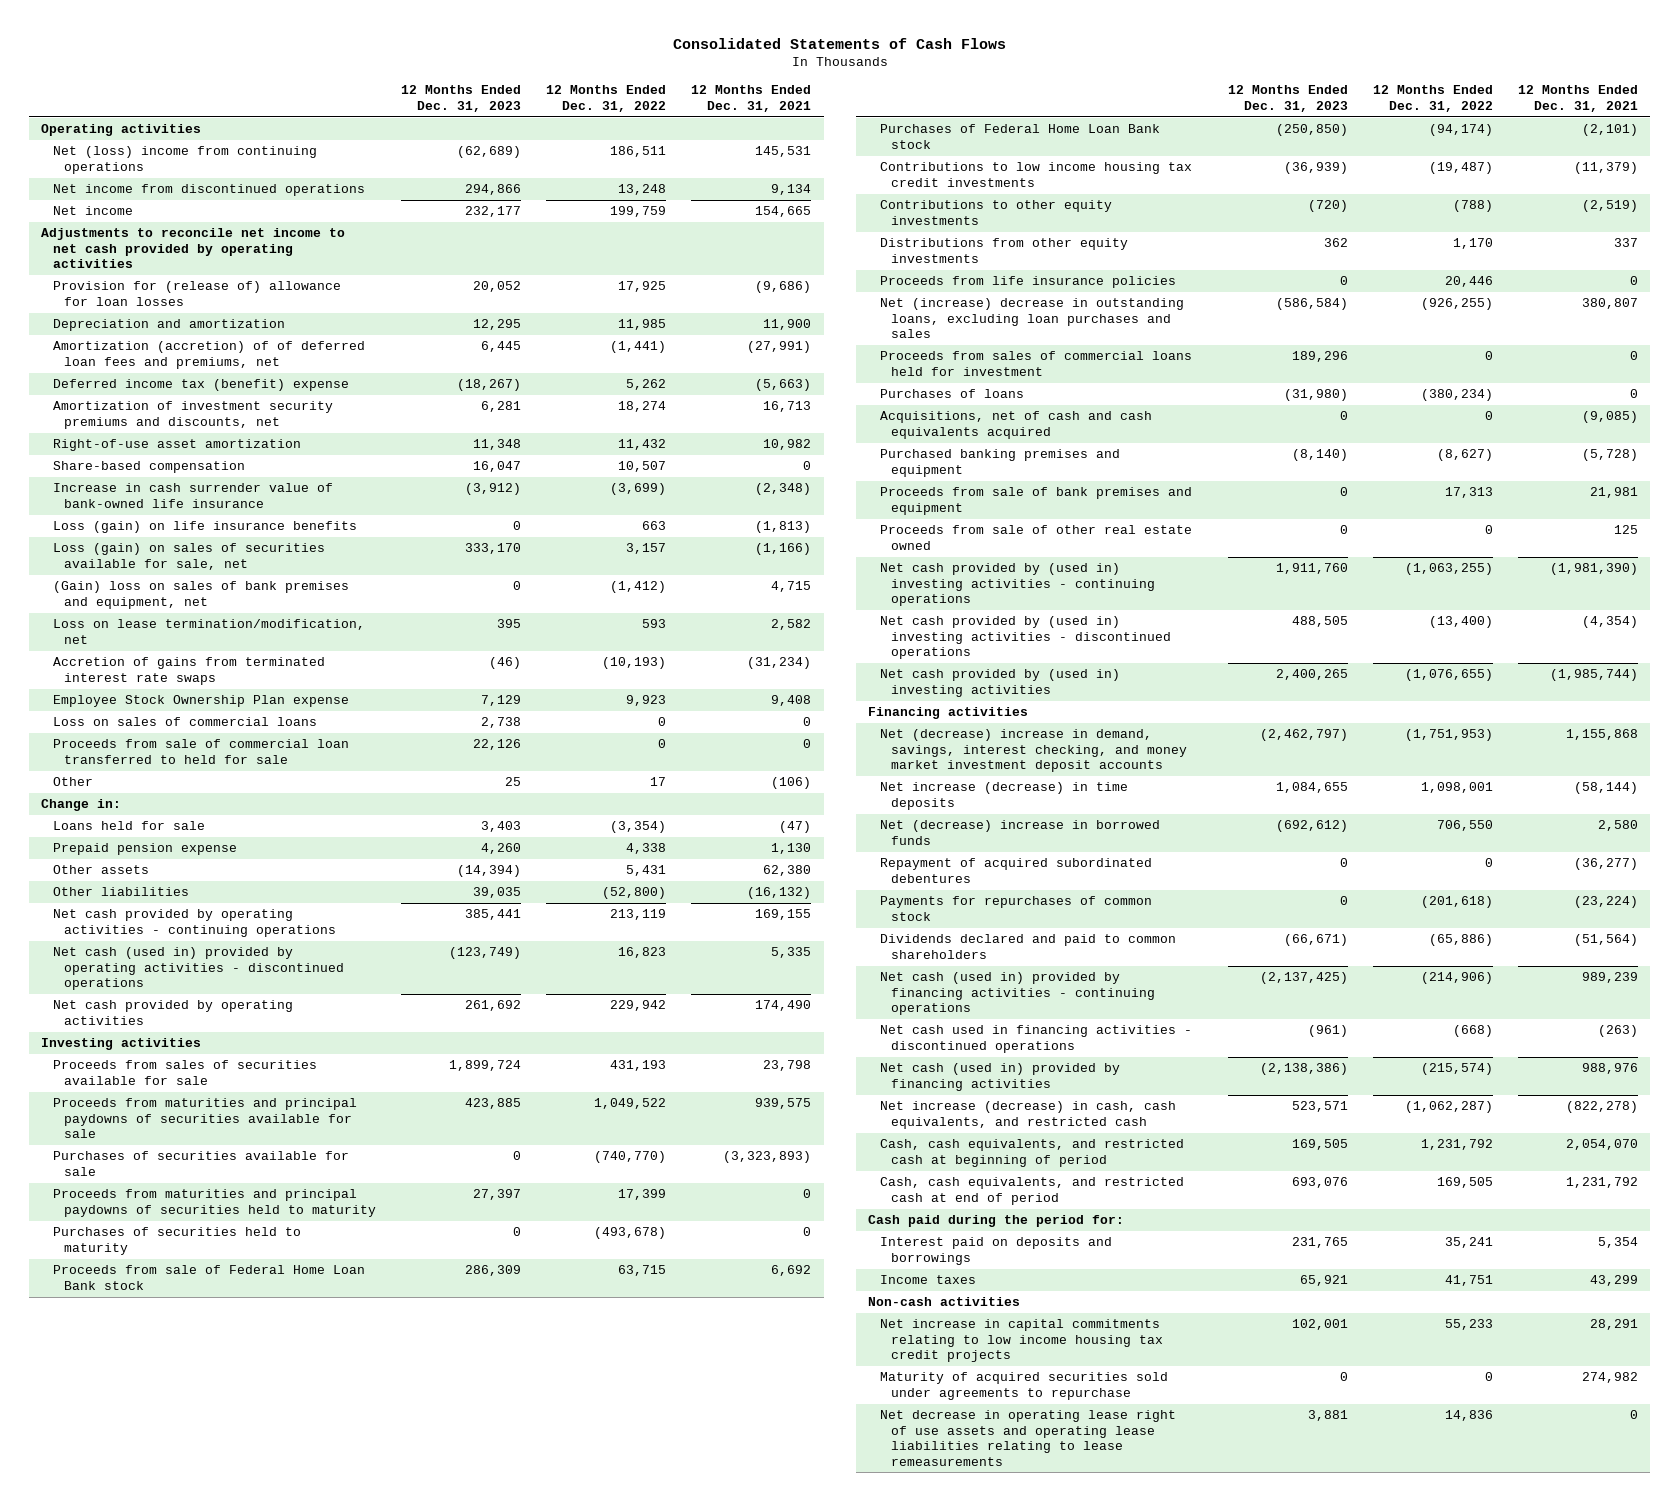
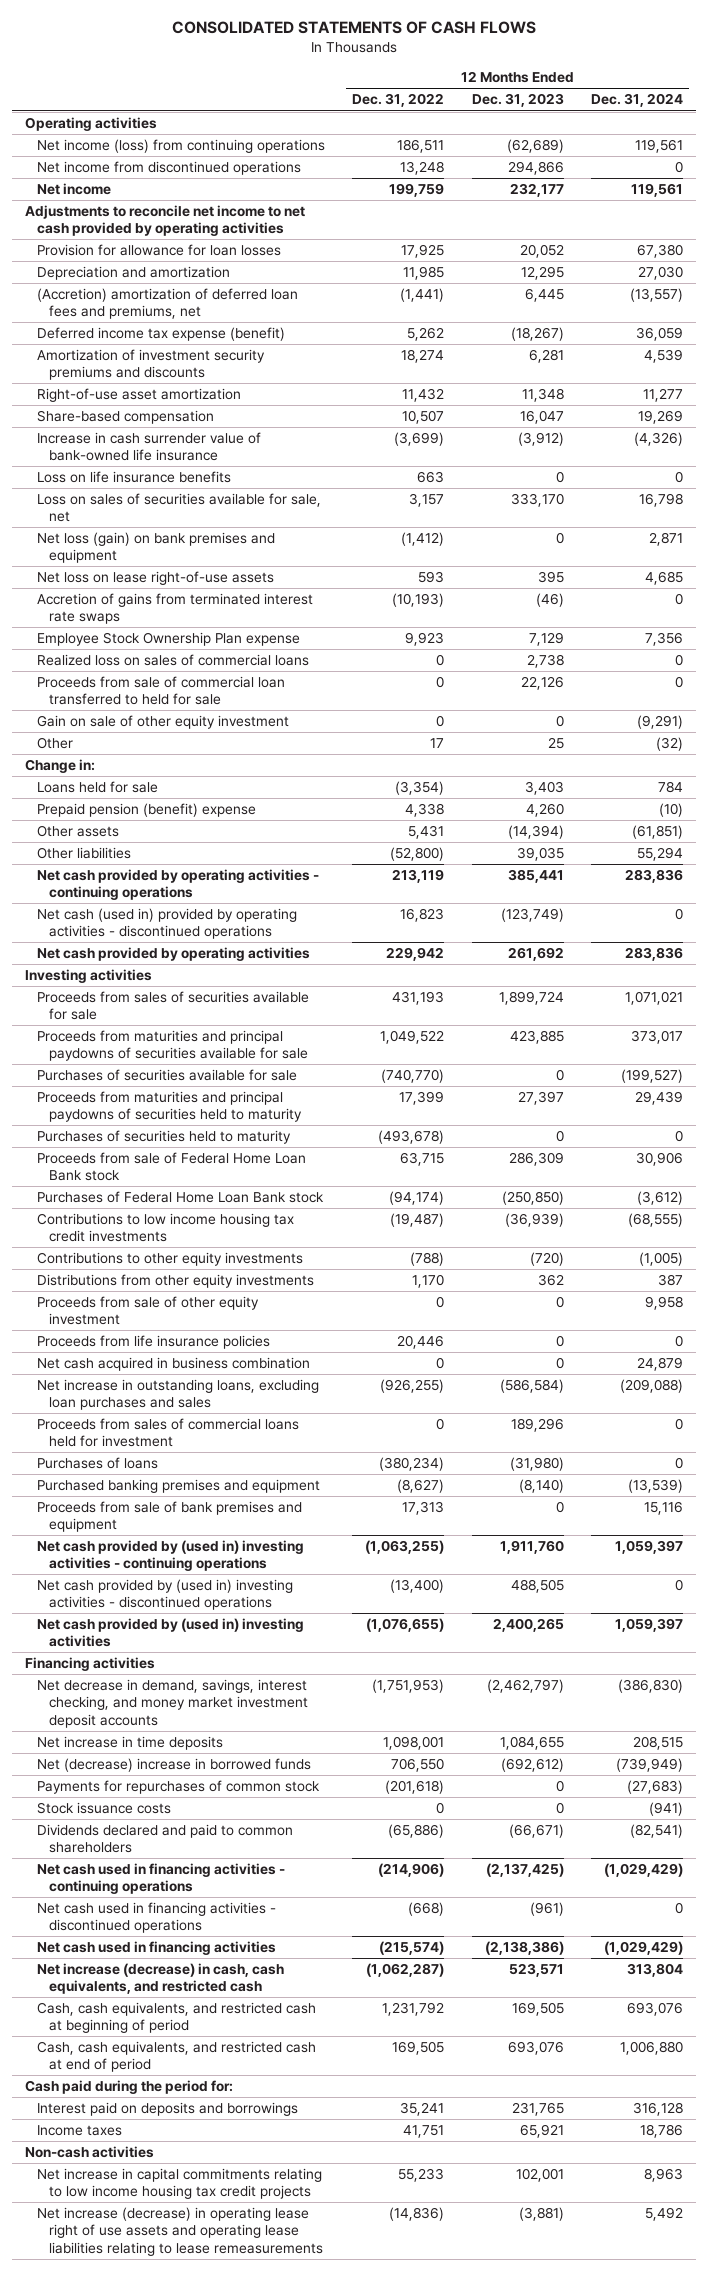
- Consolidated Statements of Cash Flows
+ CONSOLIDATED STATEMENTS OF CASH FLOWS
- | 12 Months Ended Dec. 31, 2023 | 12 Months Ended Dec. 31, 2022 | 12 Months Ended Dec. 31, 2021
+ | 12 Months Ended Dec. 31, 2022 | 12 Months Ended Dec. 31, 2023 | 12 Months Ended Dec. 31, 2024
- Net (loss) income from continuing operations | (62,689) | 186,511 | 145,531
+ Net income (loss) from continuing operations | 186,511 | (62,689) | 119,561
- Provision for (release of) allowance for loan losses | 20,052 | 17,925 | (9,686)
+ Provision for allowance for loan losses | 17,925 | 20,052 | 67,380
- Amortization (accretion) of of deferred loan fees and premiums, net | 6,445 | (1,441) | (27,991)
- Deferred income tax (benefit) expense | (18,267) | 5,262 | (5,663)
- Amortization of investment security premiums and discounts, net | 6,281 | 18,274 | 16,713
+ (Accretion) amortization of deferred loan fees and premiums, net | (1,441) | 6,445 | (13,557)
+ Deferred income tax expense (benefit) | 5,262 | (18,267) | 36,059
+ Amortization of investment security premiums and discounts | 18,274 | 6,281 | 4,539
- Loss (gain) on life insurance benefits | 0 | 663 | (1,813)
- Loss (gain) on sales of securities available for sale, net | 333,170 | 3,157 | (1,166)
- (Gain) loss on sales of bank premises and equipment, net | 0 | (1,412) | 4,715
- Loss on lease termination/modification, net | 395 | 593 | 2,582
+ Loss on life insurance benefits | 663 | 0 | 0
+ Loss on sales of securities available for sale, net | 3,157 | 333,170 | 16,798
+ Net loss (gain) on bank premises and equipment | (1,412) | 0 | 2,871
+ Net loss on lease right-of-use assets | 593 | 395 | 4,685
- Loss on sales of commercial loans | 2,738 | 0 | 0
+ Realized loss on sales of commercial loans | 0 | 2,738 | 0
+ Gain on sale of other equity investment | 0 | 0 | (9,291)
- Prepaid pension expense | 4,260 | 4,338 | 1,130
+ Prepaid pension (benefit) expense | 4,338 | 4,260 | (10)
+ Proceeds from sale of other equity investment | 0 | 0 | 9,958
- Net (increase) decrease in outstanding loans, excluding loan purchases and sales | (586,584) | (926,255) | 380,807
+ Net cash acquired in business combination | 0 | 0 | 24,879
+ Net increase in outstanding loans, excluding loan purchases and sales | (926,255) | (586,584) | (209,088)
- Acquisitions, net of cash and cash equivalents acquired | 0 | 0 | (9,085)
- Proceeds from sale of other real estate owned | 0 | 0 | 125
- Net (decrease) increase in demand, savings, interest checking, and money market investment deposit accounts | (2,462,797) | (1,751,953) | 1,155,868
- Net increase (decrease) in time deposits | 1,084,655 | 1,098,001 | (58,144)
+ Net decrease in demand, savings, interest checking, and money market investment deposit accounts | (1,751,953) | (2,462,797) | (386,830)
+ Net increase in time deposits | 1,098,001 | 1,084,655 | 208,515
- Repayment of acquired subordinated debentures | 0 | 0 | (36,277)
+ Stock issuance costs | 0 | 0 | (941)
- Net cash (used in) provided by financing activities - continuing operations | (2,137,425) | (214,906) | 989,239
+ Net cash used in financing activities - continuing operations | (214,906) | (2,137,425) | (1,029,429)
- Net cash (used in) provided by financing activities | (2,138,386) | (215,574) | 988,976
+ Net cash used in financing activities | (215,574) | (2,138,386) | (1,029,429)
- Maturity of acquired securities sold under agreements to repurchase | 0 | 0 | 274,982
- Net decrease in operating lease right of use assets and operating lease liabilities relating to lease remeasurements | 3,881 | 14,836 | 0
+ Net increase (decrease) in operating lease right of use assets and operating lease liabilities relating to lease remeasurements | (14,836) | (3,881) | 5,492

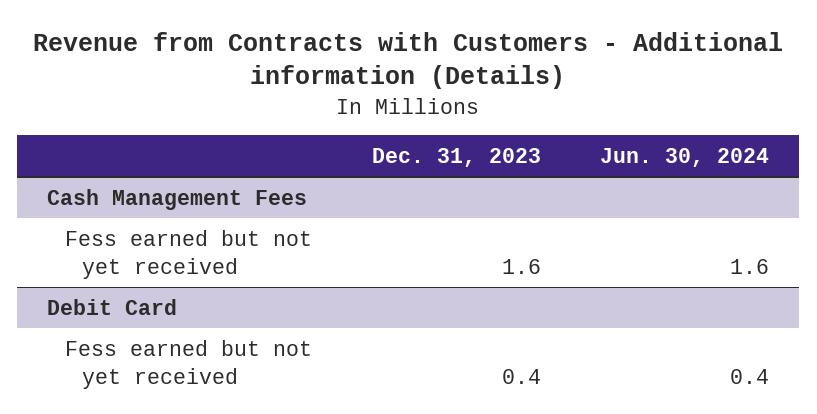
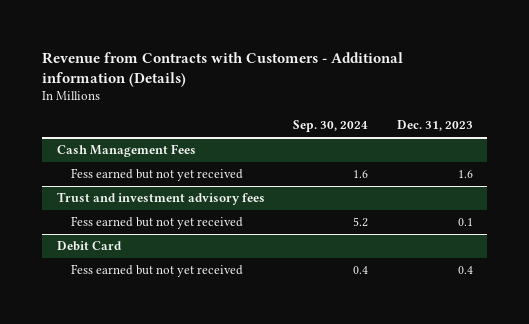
- | Dec. 31, 2023 | Jun. 30, 2024
+ | Sep. 30, 2024 | Dec. 31, 2023
+ Trust and investment advisory fees
+ Fess earned but not yet received | 5.2 | 0.1

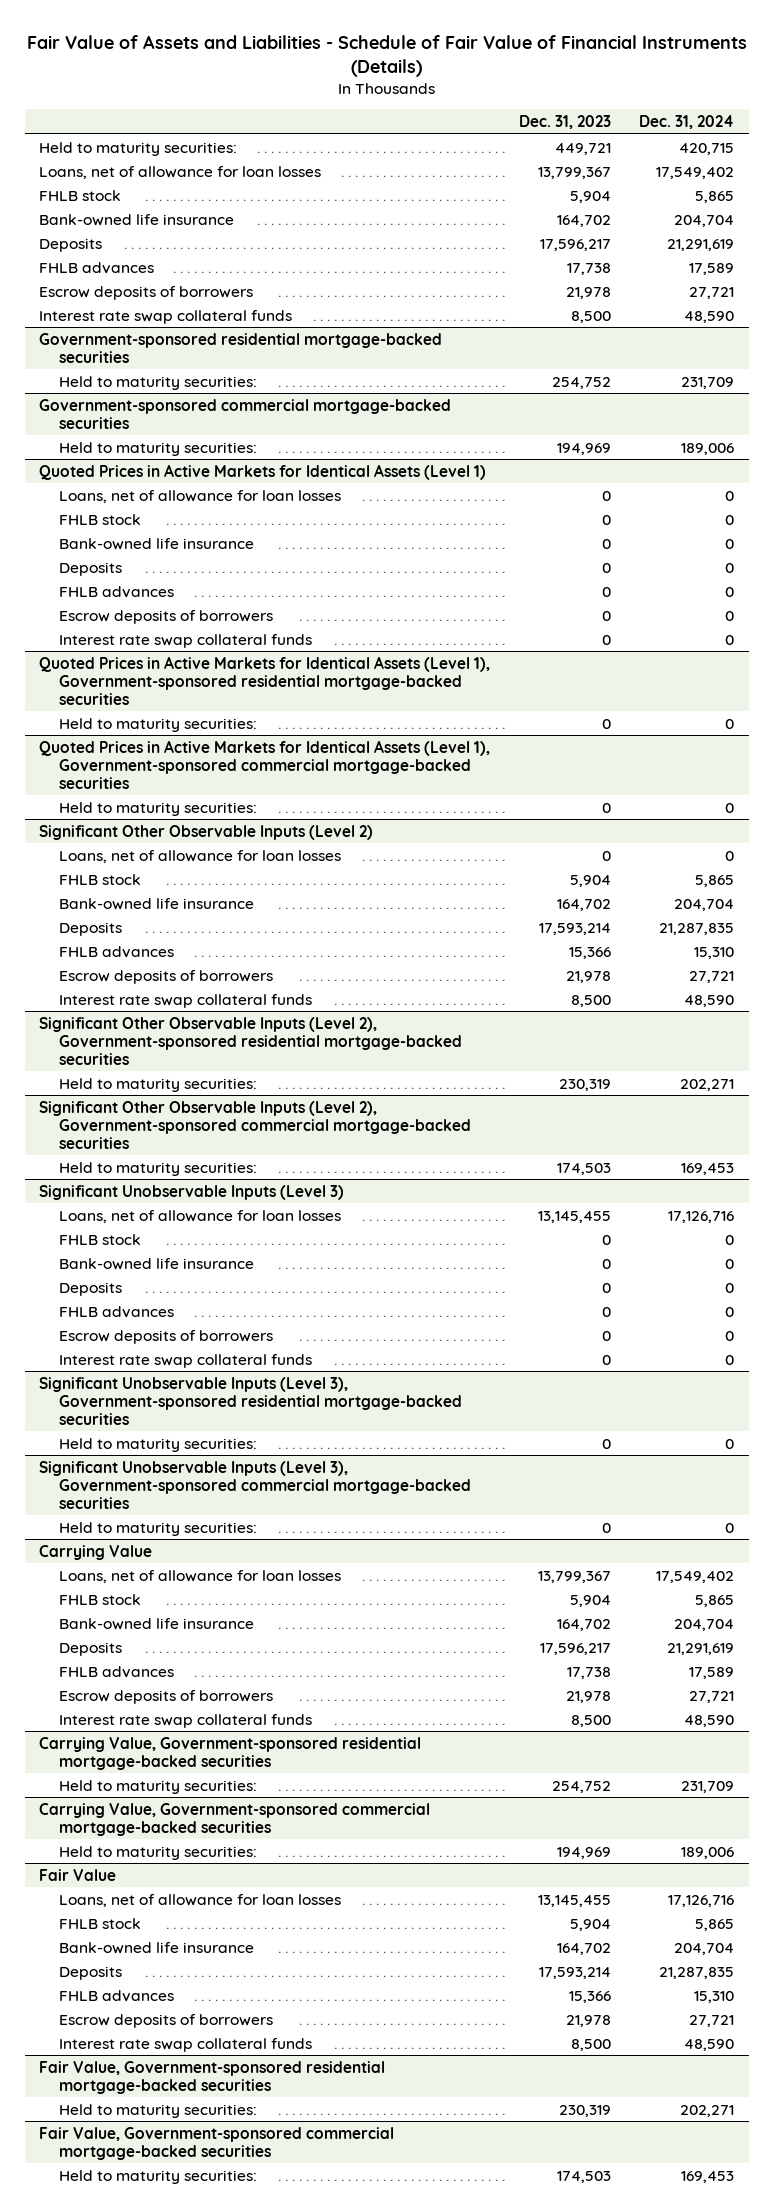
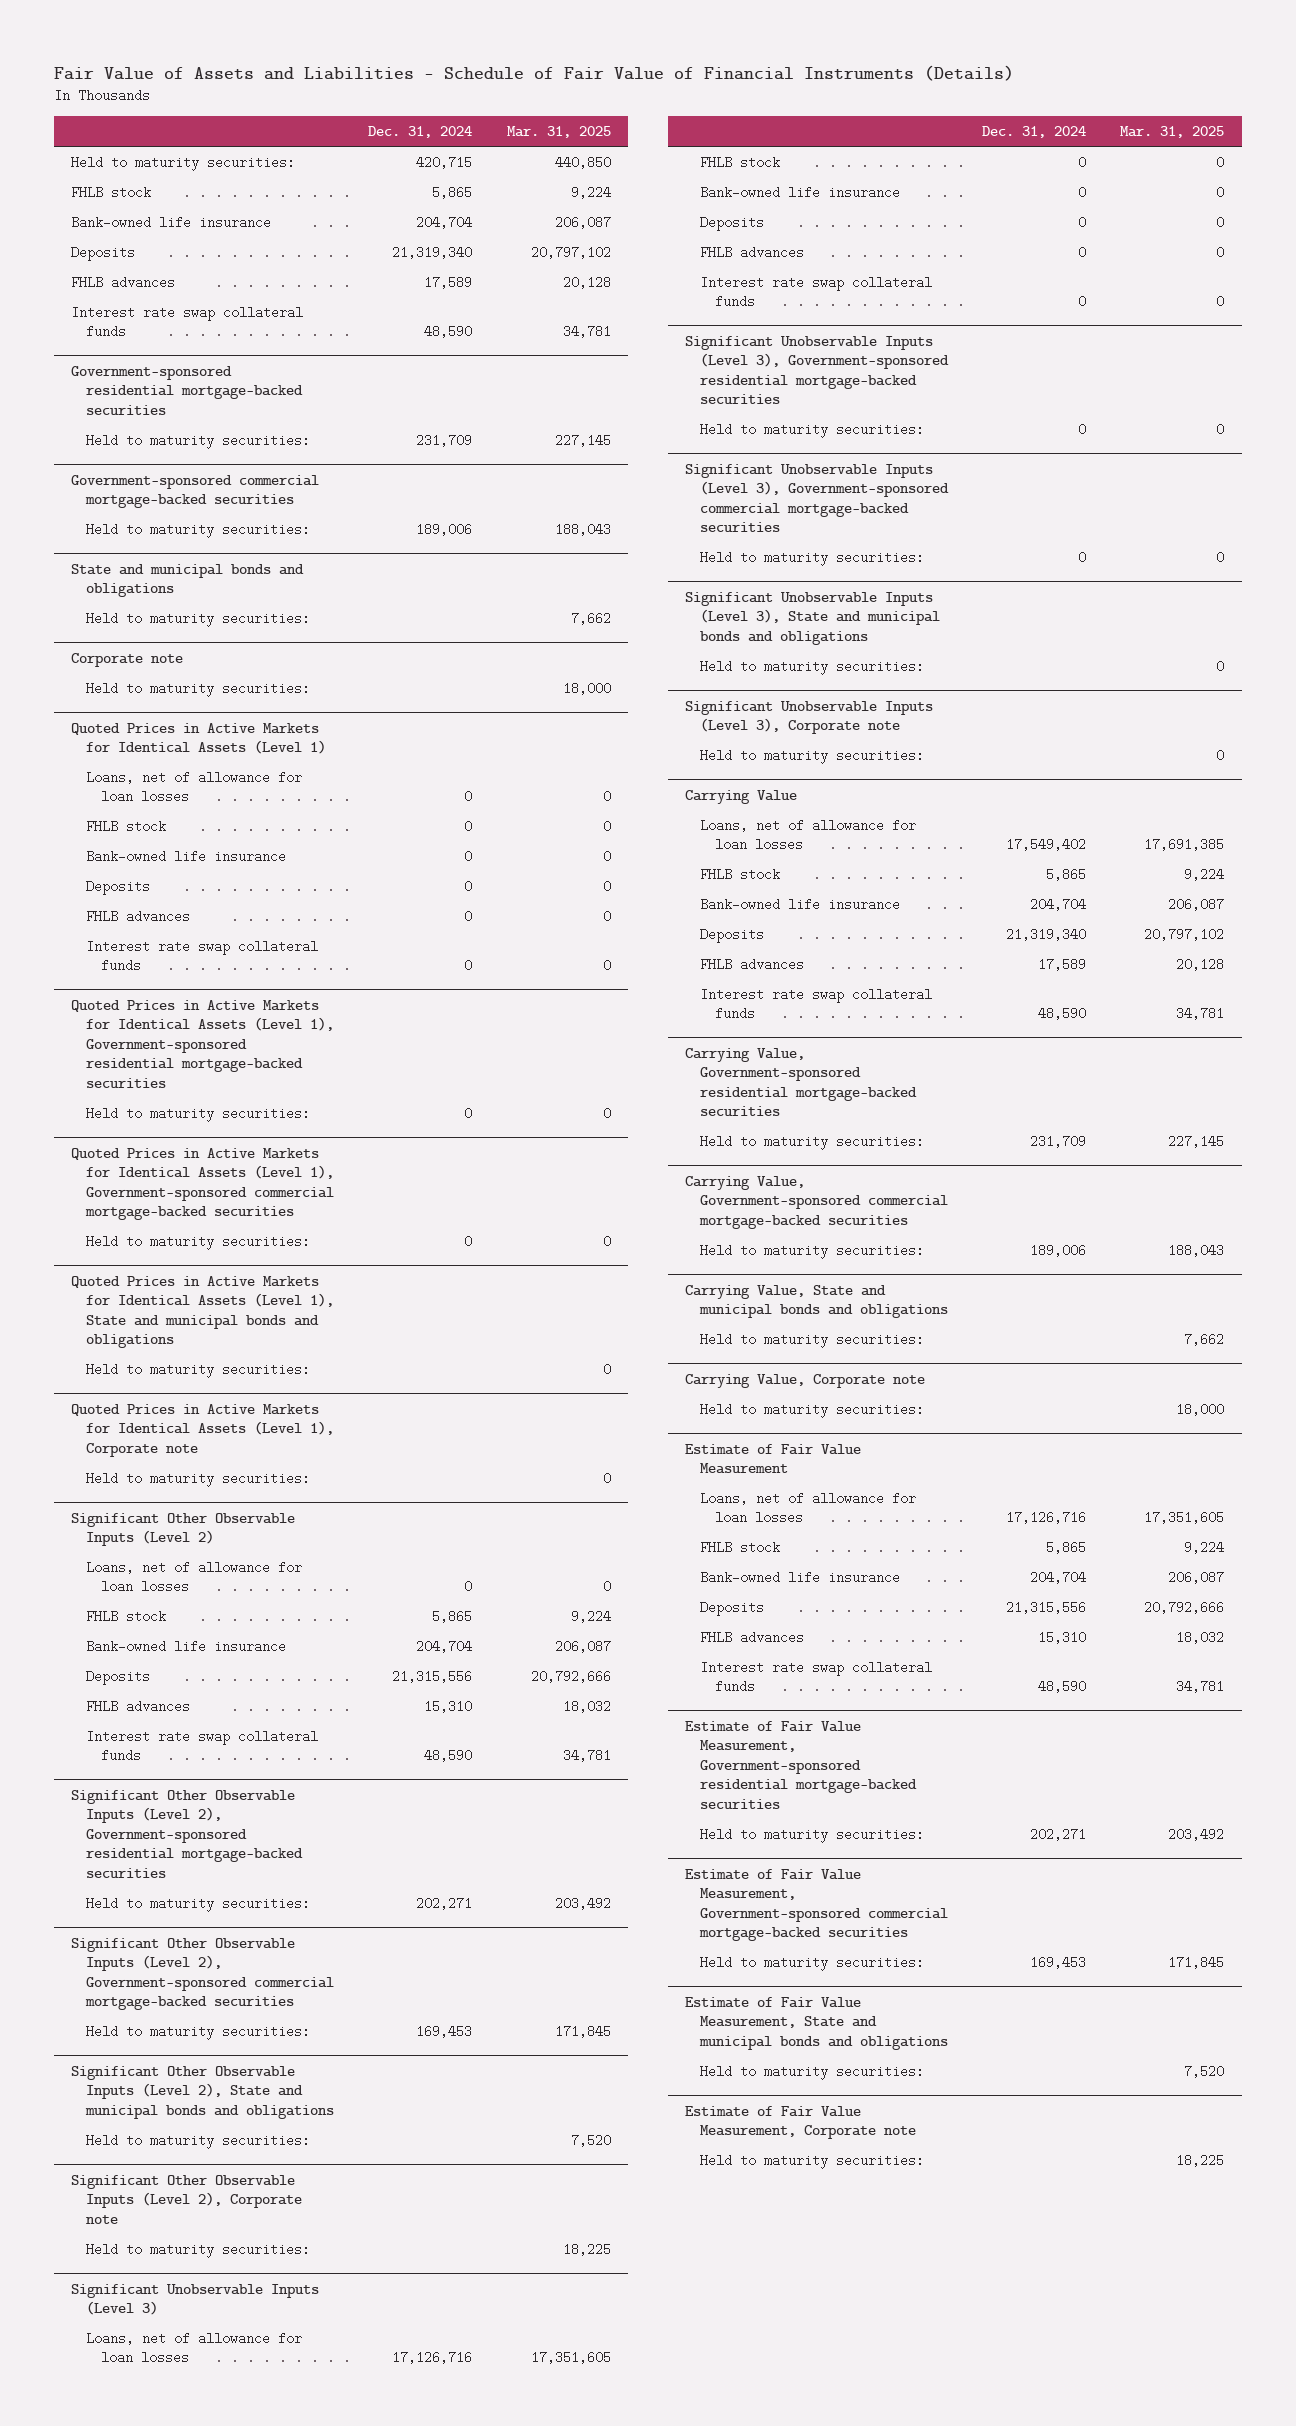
- | Dec. 31, 2023 | Dec. 31, 2024
+ | Dec. 31, 2024 | Mar. 31, 2025
- Loans, net of allowance for loan losses | 13,799,367 | 17,549,402
- Deposits | 17,596,217 | 21,291,619
+ Deposits | 21,319,340 | 20,797,102
- Escrow deposits of borrowers | 21,978 | 27,721
+ State and municipal bonds and obligations
+ Held to maturity securities: | | 7,662
+ Corporate note
+ Held to maturity securities: | | 18,000
@ Quoted Prices in Active Markets for Identical Assets (Level 1)
- Escrow deposits of borrowers | 0 | 0
+ Quoted Prices in Active Markets for Identical Assets (Level 1), State and municipal bonds and obligations
+ Held to maturity securities: | | 0
+ Quoted Prices in Active Markets for Identical Assets (Level 1), Corporate note
+ Held to maturity securities: | | 0
@ Significant Other Observable Inputs (Level 2)
- Deposits | 17,593,214 | 21,287,835
+ Deposits | 21,315,556 | 20,792,666
- Escrow deposits of borrowers | 21,978 | 27,721
+ Significant Other Observable Inputs (Level 2), State and municipal bonds and obligations
+ Held to maturity securities: | | 7,520
+ Significant Other Observable Inputs (Level 2), Corporate note
+ Held to maturity securities: | | 18,225
@ Significant Unobservable Inputs (Level 3)
- Escrow deposits of borrowers | 0 | 0
+ Significant Unobservable Inputs (Level 3), State and municipal bonds and obligations
+ Held to maturity securities: | | 0
+ Significant Unobservable Inputs (Level 3), Corporate note
+ Held to maturity securities: | | 0
@ Carrying Value
- Deposits | 17,596,217 | 21,291,619
+ Deposits | 21,319,340 | 20,797,102
- Escrow deposits of borrowers | 21,978 | 27,721
- Fair Value
+ Carrying Value, State and municipal bonds and obligations
+ Held to maturity securities: | | 7,662
+ Carrying Value, Corporate note
+ Held to maturity securities: | | 18,000
+ Estimate of Fair Value Measurement
- Deposits | 17,593,214 | 21,287,835
+ Deposits | 21,315,556 | 20,792,666
- Escrow deposits of borrowers | 21,978 | 27,721
- Fair Value, Government-sponsored residential mortgage-backed securities
+ Estimate of Fair Value Measurement, Government-sponsored residential mortgage-backed securities
- Fair Value, Government-sponsored commercial mortgage-backed securities
+ Estimate of Fair Value Measurement, Government-sponsored commercial mortgage-backed securities
+ Estimate of Fair Value Measurement, State and municipal bonds and obligations
+ Held to maturity securities: | | 7,520
+ Estimate of Fair Value Measurement, Corporate note
+ Held to maturity securities: | | 18,225

